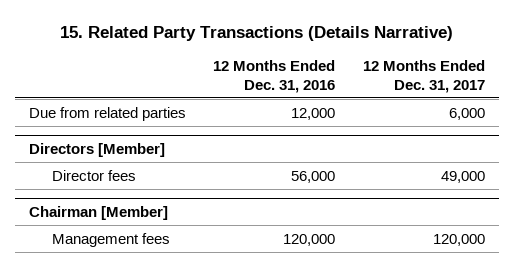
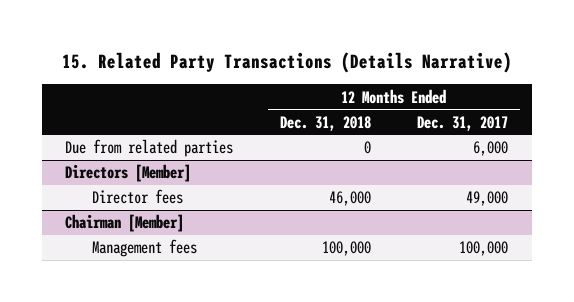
- | 12 Months Ended Dec. 31, 2016 | 12 Months Ended Dec. 31, 2017
+ | 12 Months Ended Dec. 31, 2018 | 12 Months Ended Dec. 31, 2017
@ Chairman [Member]
- Management fees | 120,000 | 120,000
+ Management fees | 100,000 | 100,000

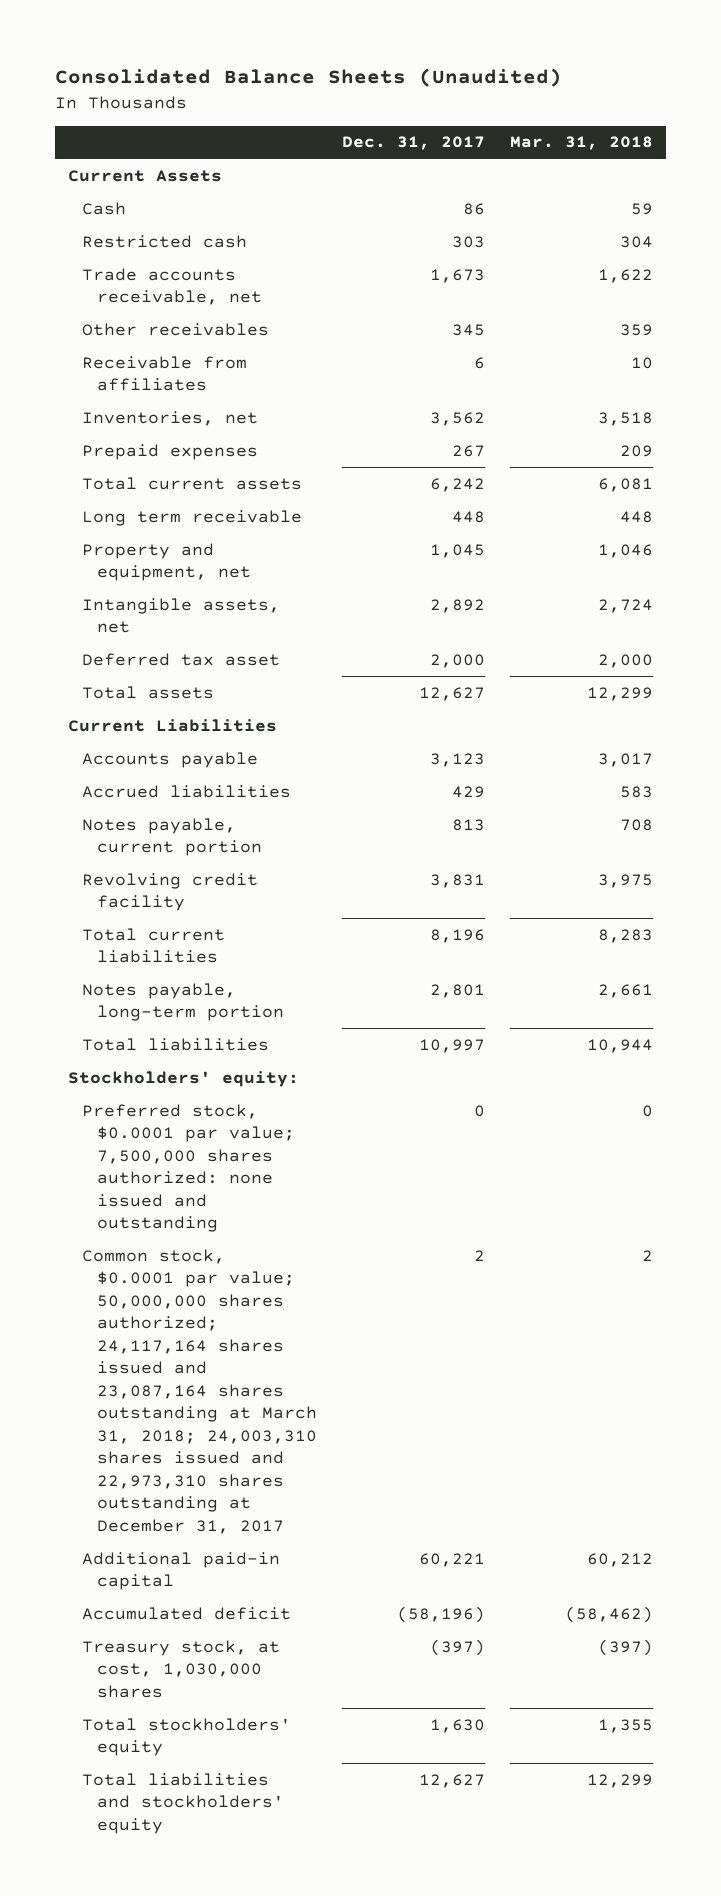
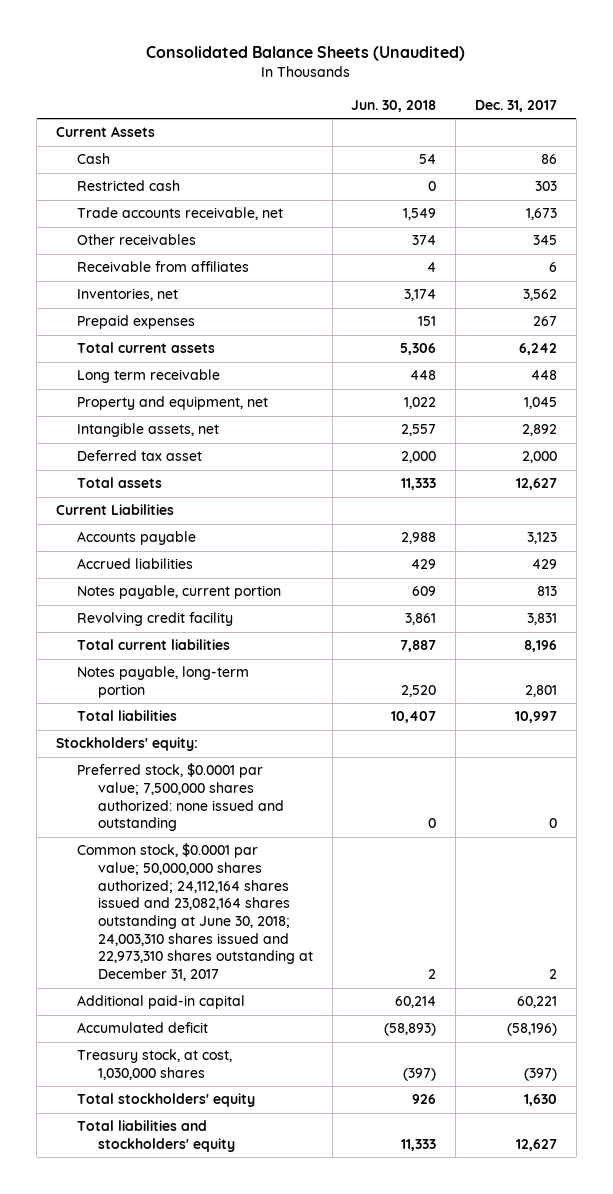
- | Dec. 31, 2017 | Mar. 31, 2018
+ | Jun. 30, 2018 | Dec. 31, 2017
- Common stock, $0.0001 par value; 50,000,000 shares authorized; 24,117,164 shares issued and 23,087,164 shares outstanding at March 31, 2018; 24,003,310 shares issued and 22,973,310 shares outstanding at December 31, 2017 | 2 | 2
+ Common stock, $0.0001 par value; 50,000,000 shares authorized; 24,112,164 shares issued and 23,082,164 shares outstanding at June 30, 2018; 24,003,310 shares issued and 22,973,310 shares outstanding at December 31, 2017 | 2 | 2

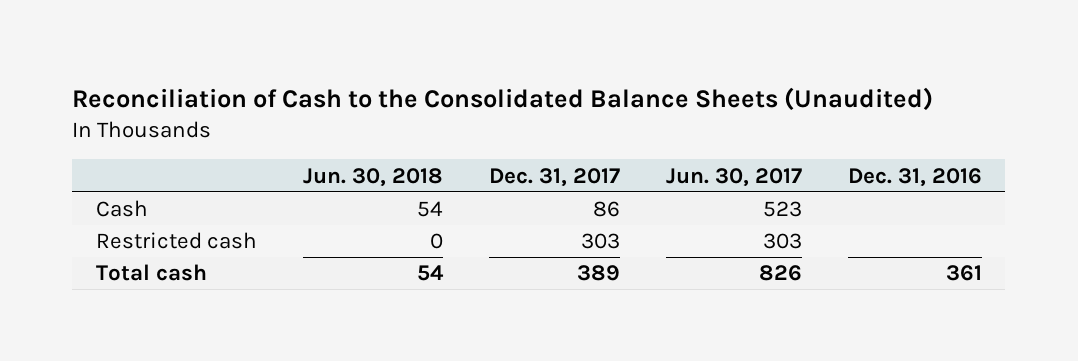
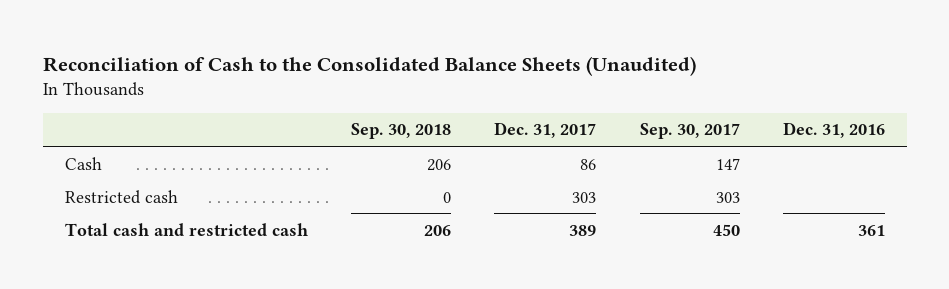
- | Jun. 30, 2018 | Dec. 31, 2017 | Jun. 30, 2017 | Dec. 31, 2016
+ | Sep. 30, 2018 | Dec. 31, 2017 | Sep. 30, 2017 | Dec. 31, 2016
- Total cash | 54 | 389 | 826 | 361
+ Total cash and restricted cash | 206 | 389 | 450 | 361

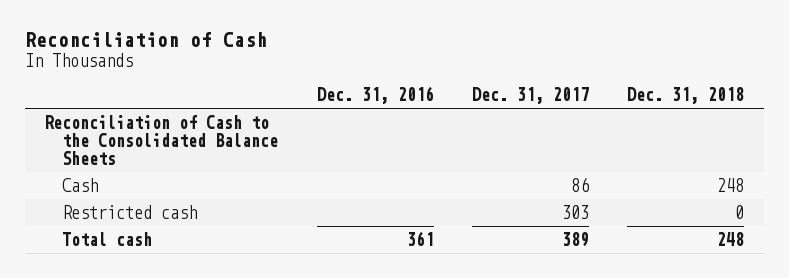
- Reconciliation of Cash to the Consolidated Balance Sheets (Unaudited)
+ Reconciliation of Cash
- | Sep. 30, 2018 | Dec. 31, 2017 | Sep. 30, 2017 | Dec. 31, 2016
+ | Dec. 31, 2016 | Dec. 31, 2017 | Dec. 31, 2018
+ Reconciliation of Cash to the Consolidated Balance Sheets
- Total cash and restricted cash | 206 | 389 | 450 | 361
+ Total cash | 361 | 389 | 248

